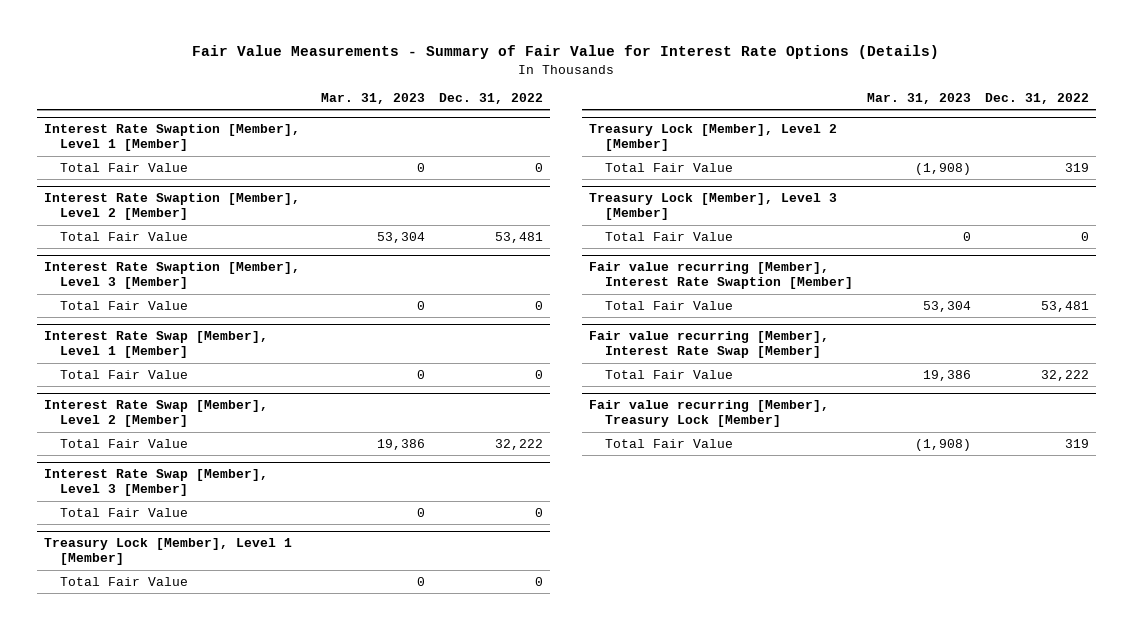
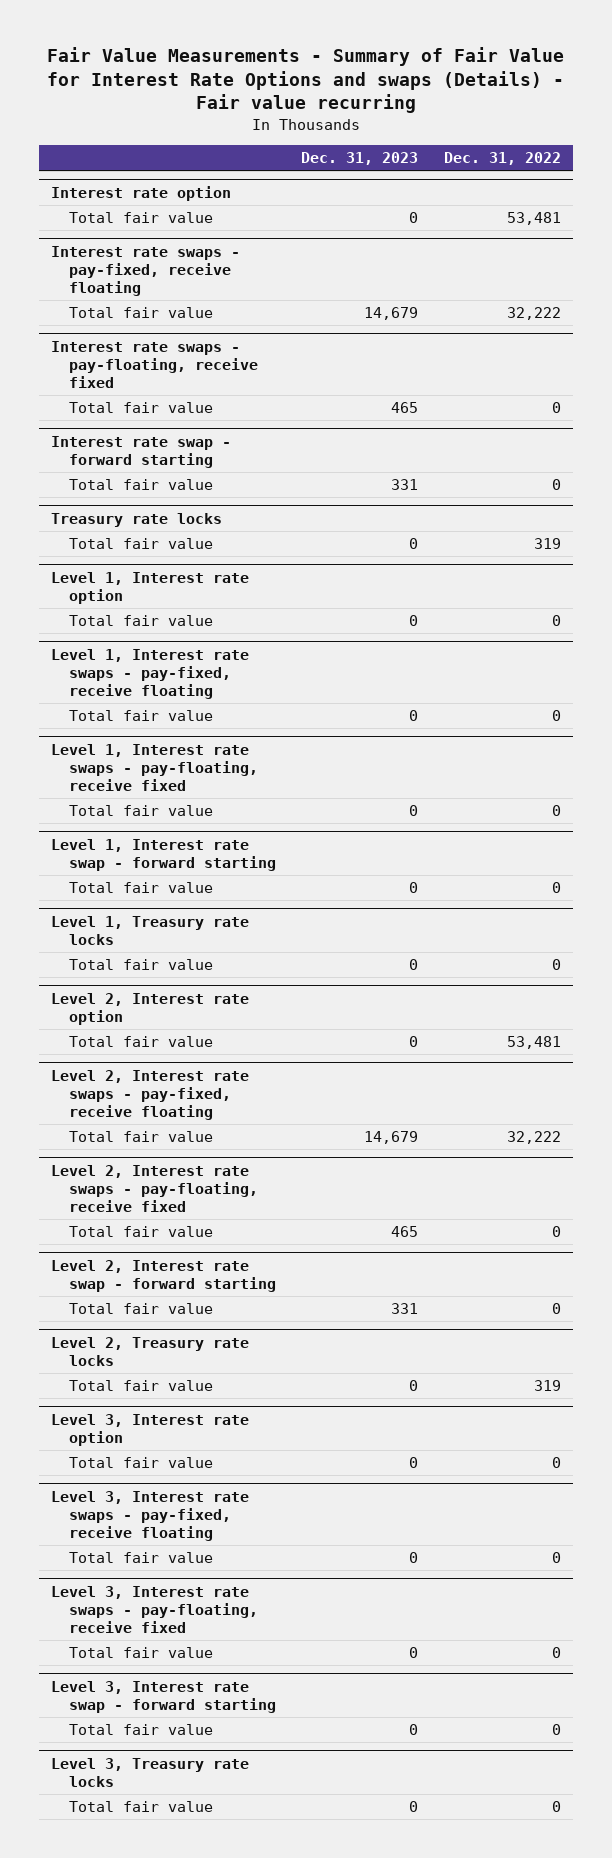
- Fair Value Measurements - Summary of Fair Value for Interest Rate Options (Details)
+ Fair Value Measurements - Summary of Fair Value for Interest Rate Options and swaps (Details) - Fair value recurring
- | Mar. 31, 2023 | Dec. 31, 2022
+ | Dec. 31, 2023 | Dec. 31, 2022
- Interest Rate Swaption [Member], Level 1 [Member]
- Total Fair Value | 0 | 0
- Interest Rate Swaption [Member], Level 2 [Member]
- Total Fair Value | 53,304 | 53,481
- Interest Rate Swaption [Member], Level 3 [Member]
- Total Fair Value | 0 | 0
- Interest Rate Swap [Member], Level 1 [Member]
- Total Fair Value | 0 | 0
- Interest Rate Swap [Member], Level 2 [Member]
- Total Fair Value | 19,386 | 32,222
- Interest Rate Swap [Member], Level 3 [Member]
- Total Fair Value | 0 | 0
- Treasury Lock [Member], Level 1 [Member]
- Total Fair Value | 0 | 0
- Treasury Lock [Member], Level 2 [Member]
- Total Fair Value | (1,908) | 319
- Treasury Lock [Member], Level 3 [Member]
- Total Fair Value | 0 | 0
- Fair value recurring [Member], Interest Rate Swaption [Member]
- Total Fair Value | 53,304 | 53,481
- Fair value recurring [Member], Interest Rate Swap [Member]
- Total Fair Value | 19,386 | 32,222
- Fair value recurring [Member], Treasury Lock [Member]
- Total Fair Value | (1,908) | 319
+ Interest rate option
+ Total fair value | 0 | 53,481
+ Interest rate swaps - pay-fixed, receive floating
+ Total fair value | 14,679 | 32,222
+ Interest rate swaps - pay-floating, receive fixed
+ Total fair value | 465 | 0
+ Interest rate swap - forward starting
+ Total fair value | 331 | 0
+ Treasury rate locks
+ Total fair value | 0 | 319
+ Level 1, Interest rate option
+ Total fair value | 0 | 0
+ Level 1, Interest rate swaps - pay-fixed, receive floating
+ Total fair value | 0 | 0
+ Level 1, Interest rate swaps - pay-floating, receive fixed
+ Total fair value | 0 | 0
+ Level 1, Interest rate swap - forward starting
+ Total fair value | 0 | 0
+ Level 1, Treasury rate locks
+ Total fair value | 0 | 0
+ Level 2, Interest rate option
+ Total fair value | 0 | 53,481
+ Level 2, Interest rate swaps - pay-fixed, receive floating
+ Total fair value | 14,679 | 32,222
+ Level 2, Interest rate swaps - pay-floating, receive fixed
+ Total fair value | 465 | 0
+ Level 2, Interest rate swap - forward starting
+ Total fair value | 331 | 0
+ Level 2, Treasury rate locks
+ Total fair value | 0 | 319
+ Level 3, Interest rate option
+ Total fair value | 0 | 0
+ Level 3, Interest rate swaps - pay-fixed, receive floating
+ Total fair value | 0 | 0
+ Level 3, Interest rate swaps - pay-floating, receive fixed
+ Total fair value | 0 | 0
+ Level 3, Interest rate swap - forward starting
+ Total fair value | 0 | 0
+ Level 3, Treasury rate locks
+ Total fair value | 0 | 0

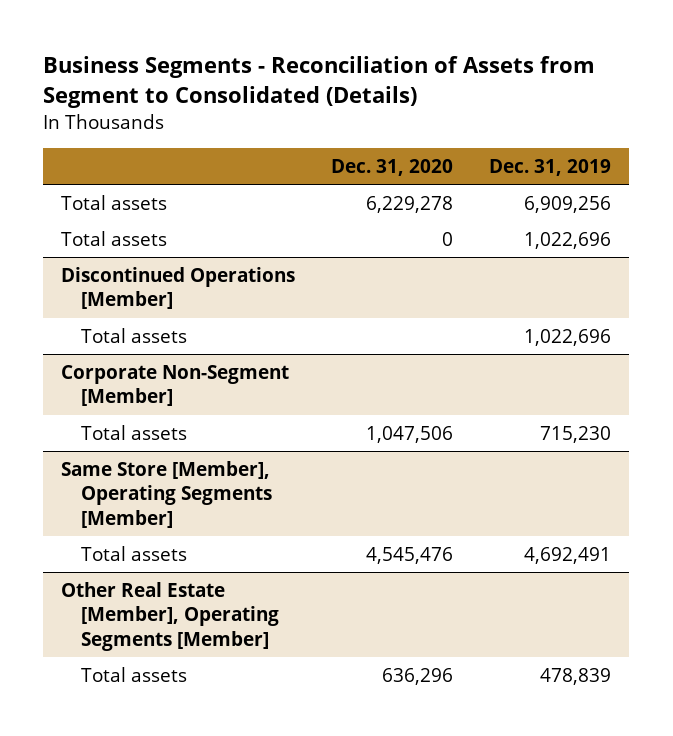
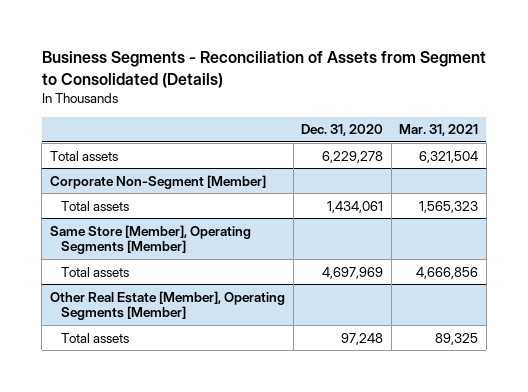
- | Dec. 31, 2020 | Dec. 31, 2019
+ | Dec. 31, 2020 | Mar. 31, 2021
- Total assets | 0 | 1,022,696
- Discontinued Operations [Member]
- Total assets | | 1,022,696
@ Corporate Non-Segment [Member]
- Total assets | 1,047,506 | 715,230
+ Total assets | 1,434,061 | 1,565,323
@ Same Store [Member], Operating Segments [Member]
- Total assets | 4,545,476 | 4,692,491
+ Total assets | 4,697,969 | 4,666,856
@ Other Real Estate [Member], Operating Segments [Member]
- Total assets | 636,296 | 478,839
+ Total assets | 97,248 | 89,325

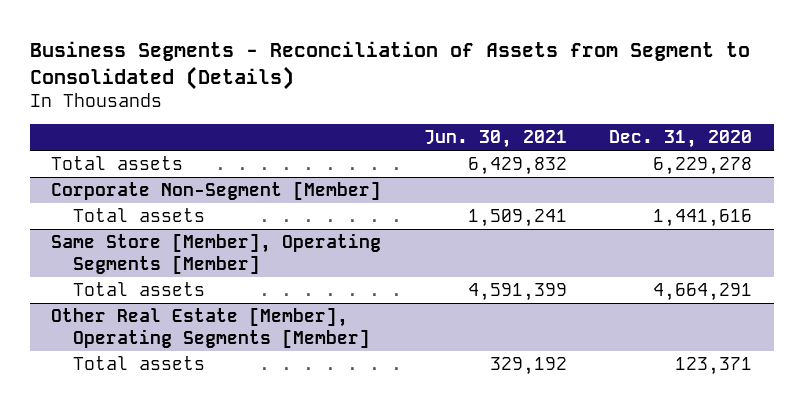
- | Dec. 31, 2020 | Mar. 31, 2021
+ | Jun. 30, 2021 | Dec. 31, 2020
@ Corporate Non-Segment [Member]
- Total assets | 1,434,061 | 1,565,323
+ Total assets | 1,509,241 | 1,441,616
@ Same Store [Member], Operating Segments [Member]
- Total assets | 4,697,969 | 4,666,856
+ Total assets | 4,591,399 | 4,664,291
@ Other Real Estate [Member], Operating Segments [Member]
- Total assets | 97,248 | 89,325
+ Total assets | 329,192 | 123,371

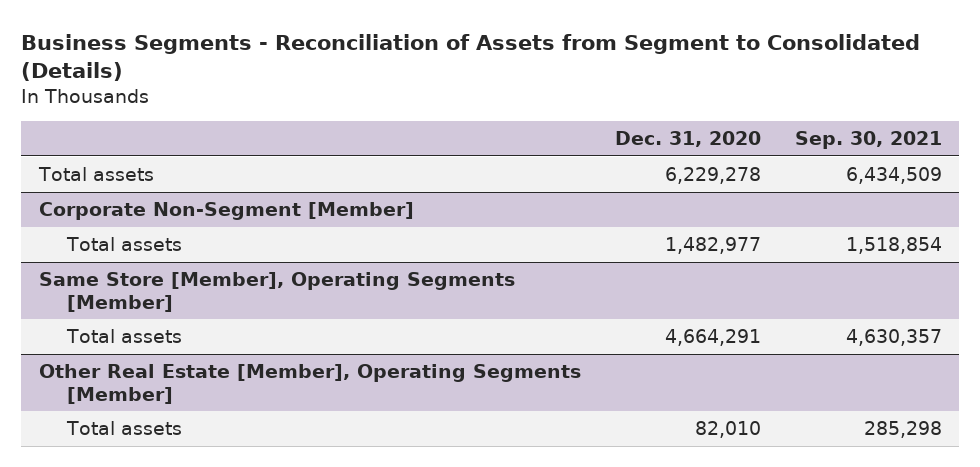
- | Jun. 30, 2021 | Dec. 31, 2020
+ | Dec. 31, 2020 | Sep. 30, 2021
@ Corporate Non-Segment [Member]
- Total assets | 1,509,241 | 1,441,616
+ Total assets | 1,482,977 | 1,518,854
@ Other Real Estate [Member], Operating Segments [Member]
- Total assets | 329,192 | 123,371
+ Total assets | 82,010 | 285,298

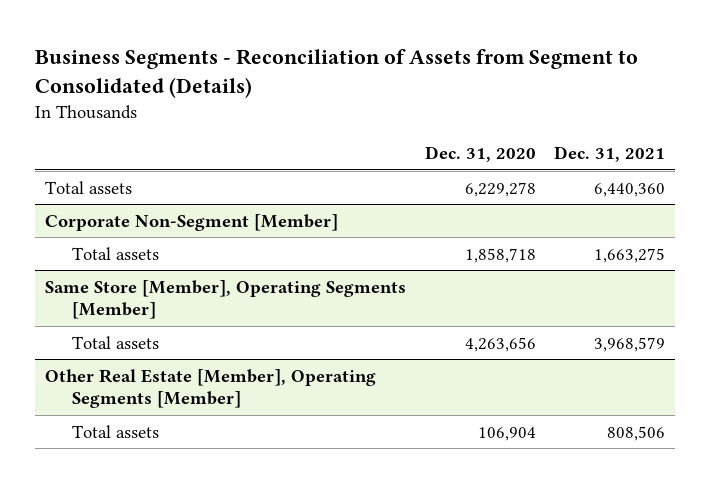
- | Dec. 31, 2020 | Sep. 30, 2021
+ | Dec. 31, 2020 | Dec. 31, 2021
@ Corporate Non-Segment [Member]
- Total assets | 1,482,977 | 1,518,854
+ Total assets | 1,858,718 | 1,663,275
@ Same Store [Member], Operating Segments [Member]
- Total assets | 4,664,291 | 4,630,357
+ Total assets | 4,263,656 | 3,968,579
@ Other Real Estate [Member], Operating Segments [Member]
- Total assets | 82,010 | 285,298
+ Total assets | 106,904 | 808,506

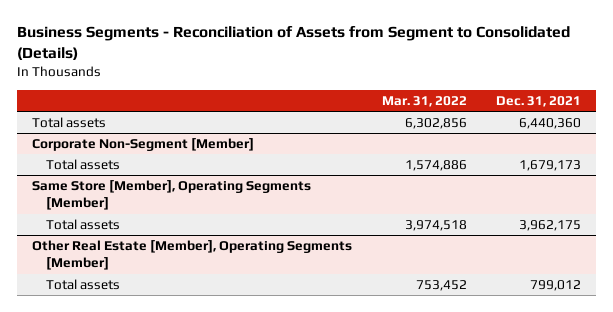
- | Dec. 31, 2020 | Dec. 31, 2021
+ | Mar. 31, 2022 | Dec. 31, 2021
@ Corporate Non-Segment [Member]
- Total assets | 1,858,718 | 1,663,275
+ Total assets | 1,574,886 | 1,679,173
@ Same Store [Member], Operating Segments [Member]
- Total assets | 4,263,656 | 3,968,579
+ Total assets | 3,974,518 | 3,962,175
@ Other Real Estate [Member], Operating Segments [Member]
- Total assets | 106,904 | 808,506
+ Total assets | 753,452 | 799,012

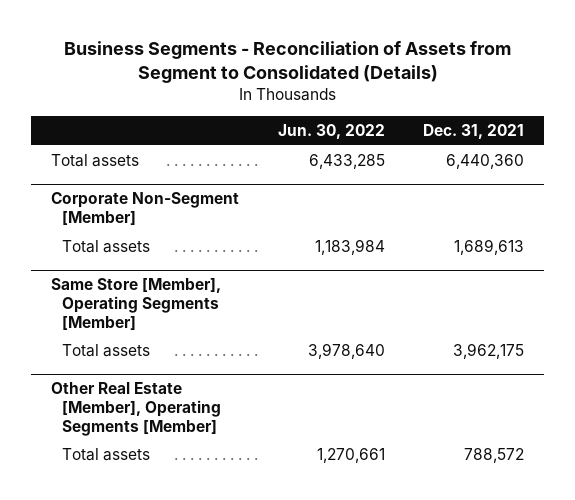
- | Mar. 31, 2022 | Dec. 31, 2021
+ | Jun. 30, 2022 | Dec. 31, 2021
@ Corporate Non-Segment [Member]
- Total assets | 1,574,886 | 1,679,173
+ Total assets | 1,183,984 | 1,689,613
@ Other Real Estate [Member], Operating Segments [Member]
- Total assets | 753,452 | 799,012
+ Total assets | 1,270,661 | 788,572

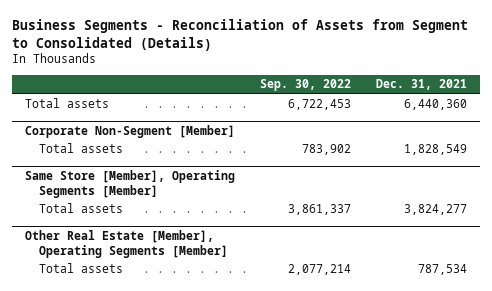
- | Jun. 30, 2022 | Dec. 31, 2021
+ | Sep. 30, 2022 | Dec. 31, 2021
@ Corporate Non-Segment [Member]
- Total assets | 1,183,984 | 1,689,613
+ Total assets | 783,902 | 1,828,549
@ Same Store [Member], Operating Segments [Member]
- Total assets | 3,978,640 | 3,962,175
+ Total assets | 3,861,337 | 3,824,277
@ Other Real Estate [Member], Operating Segments [Member]
- Total assets | 1,270,661 | 788,572
+ Total assets | 2,077,214 | 787,534

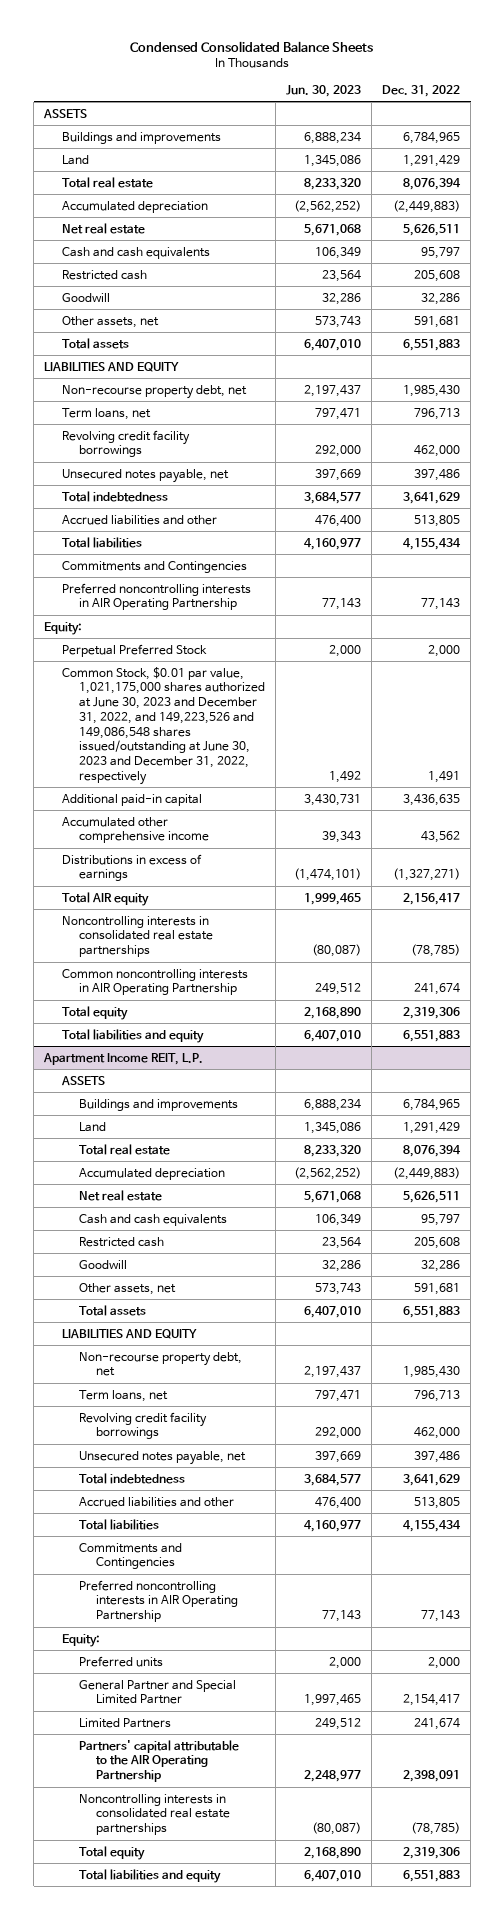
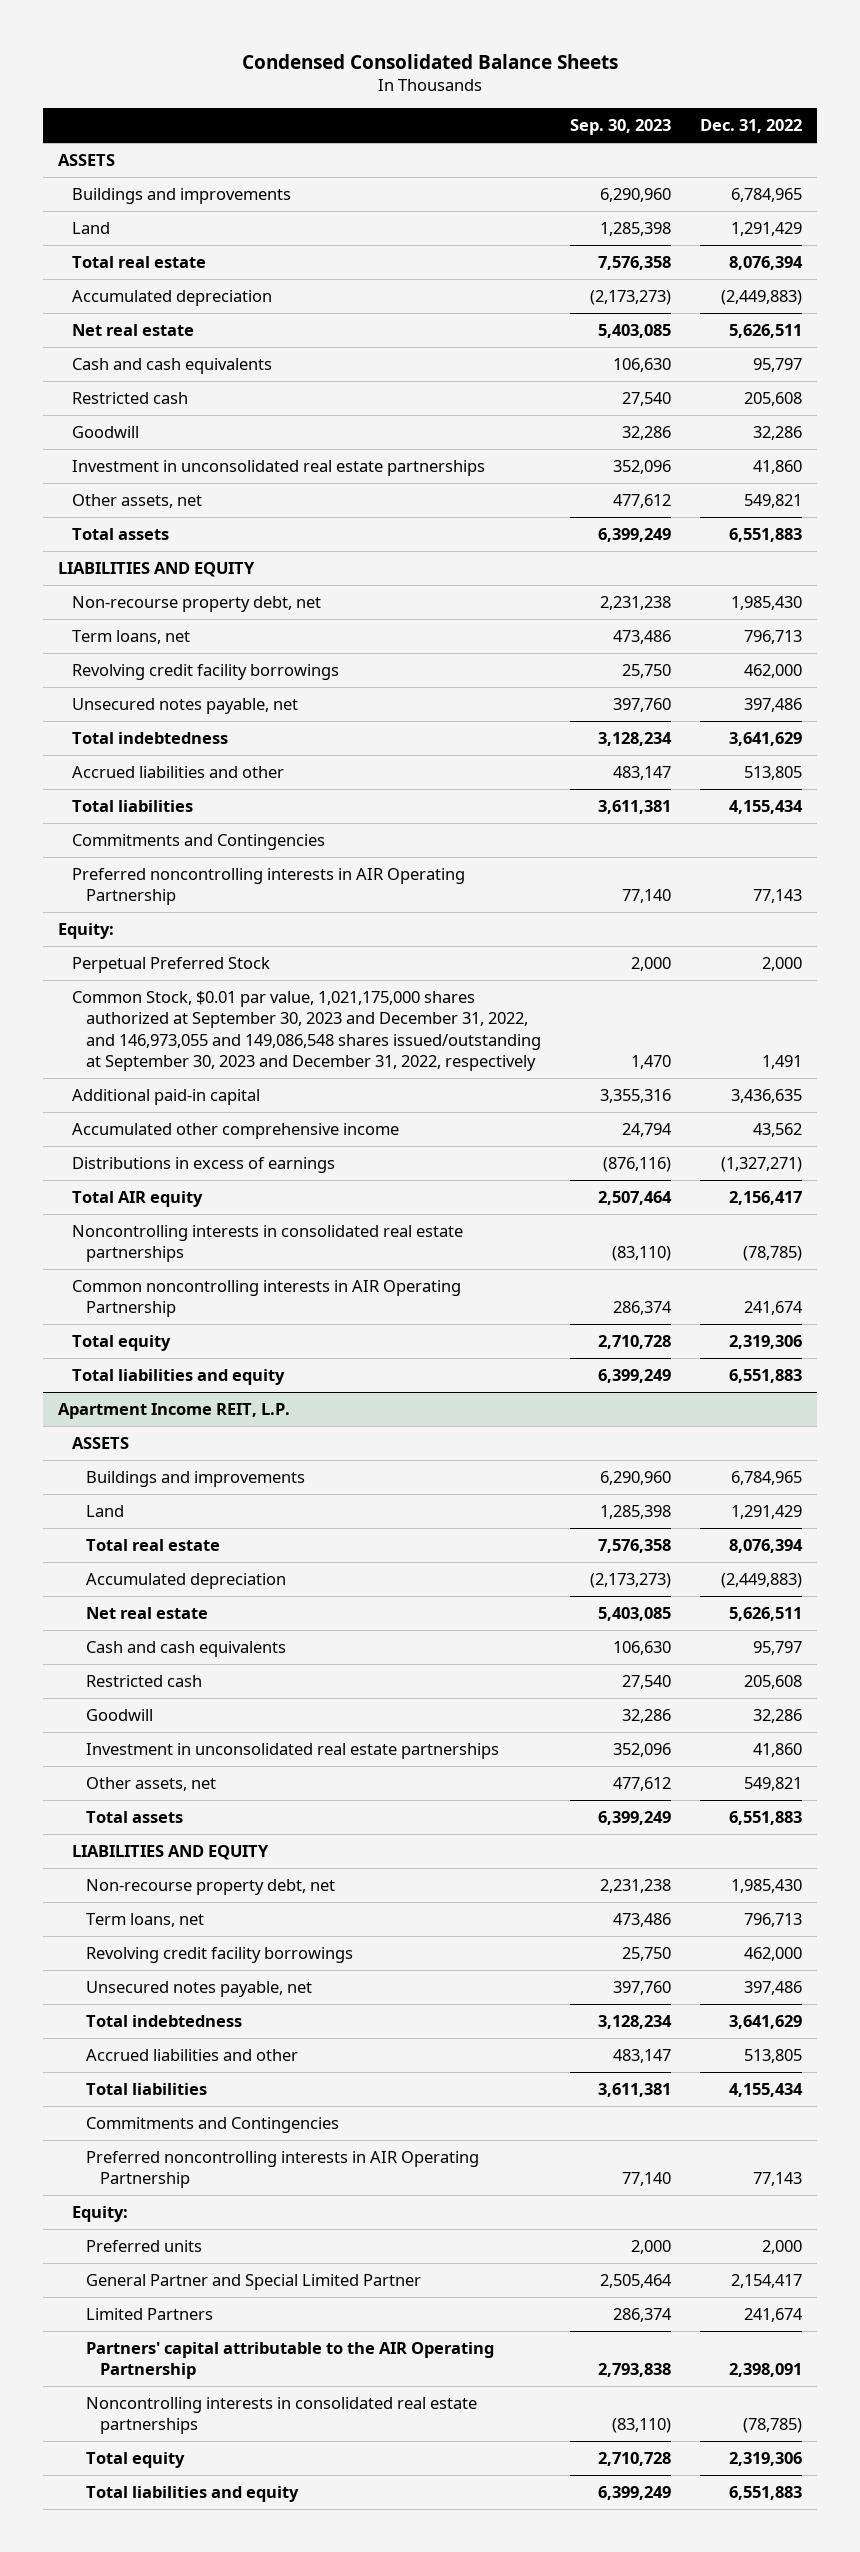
- | Jun. 30, 2023 | Dec. 31, 2022
+ | Sep. 30, 2023 | Dec. 31, 2022
- Other assets, net | 573,743 | 591,681
+ Investment in unconsolidated real estate partnerships | 352,096 | 41,860
+ Other assets, net | 477,612 | 549,821
- Common Stock, $0.01 par value, 1,021,175,000 shares authorized at June 30, 2023 and December 31, 2022, and 149,223,526 and 149,086,548 shares issued/outstanding at June 30, 2023 and December 31, 2022, respectively | 1,492 | 1,491
+ Common Stock, $0.01 par value, 1,021,175,000 shares authorized at September 30, 2023 and December 31, 2022, and 146,973,055 and 149,086,548 shares issued/outstanding at September 30, 2023 and December 31, 2022, respectively | 1,470 | 1,491
@ Apartment Income REIT, L.P.
- Other assets, net | 573,743 | 591,681
+ Investment in unconsolidated real estate partnerships | 352,096 | 41,860
+ Other assets, net | 477,612 | 549,821

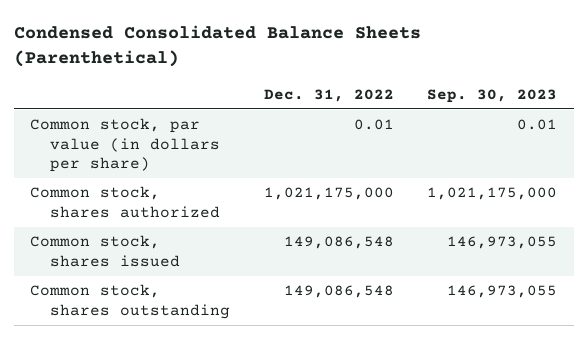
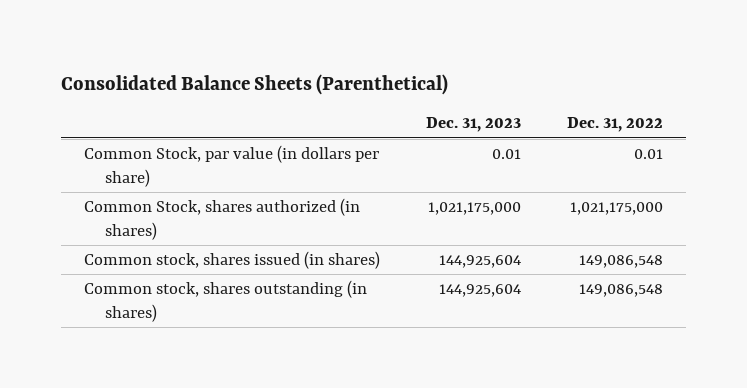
- Condensed Consolidated Balance Sheets (Parenthetical)
+ Consolidated Balance Sheets (Parenthetical)
- | Dec. 31, 2022 | Sep. 30, 2023
+ | Dec. 31, 2023 | Dec. 31, 2022
- Common stock, par value (in dollars per share) | 0.01 | 0.01
- Common stock, shares authorized | 1,021,175,000 | 1,021,175,000
- Common stock, shares issued | 149,086,548 | 146,973,055
- Common stock, shares outstanding | 149,086,548 | 146,973,055
+ Common Stock, par value (in dollars per share) | 0.01 | 0.01
+ Common Stock, shares authorized (in shares) | 1,021,175,000 | 1,021,175,000
+ Common stock, shares issued (in shares) | 144,925,604 | 149,086,548
+ Common stock, shares outstanding (in shares) | 144,925,604 | 149,086,548

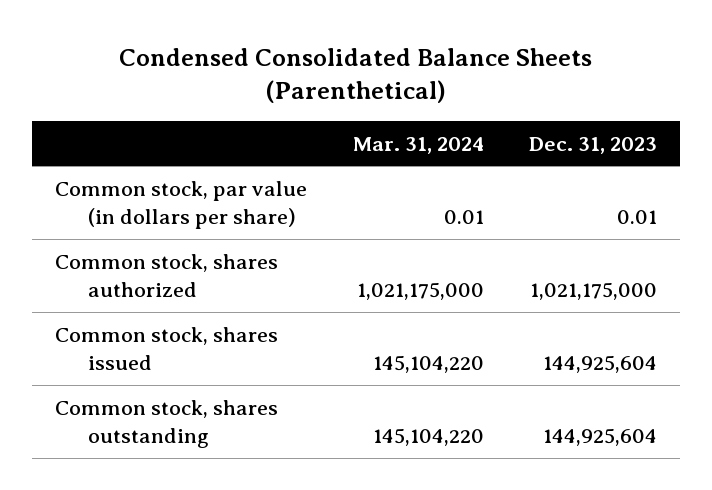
- Consolidated Balance Sheets (Parenthetical)
+ Condensed Consolidated Balance Sheets (Parenthetical)
- | Dec. 31, 2023 | Dec. 31, 2022
+ | Mar. 31, 2024 | Dec. 31, 2023
- Common Stock, par value (in dollars per share) | 0.01 | 0.01
- Common Stock, shares authorized (in shares) | 1,021,175,000 | 1,021,175,000
- Common stock, shares issued (in shares) | 144,925,604 | 149,086,548
- Common stock, shares outstanding (in shares) | 144,925,604 | 149,086,548
+ Common stock, par value (in dollars per share) | 0.01 | 0.01
+ Common stock, shares authorized | 1,021,175,000 | 1,021,175,000
+ Common stock, shares issued | 145,104,220 | 144,925,604
+ Common stock, shares outstanding | 145,104,220 | 144,925,604

